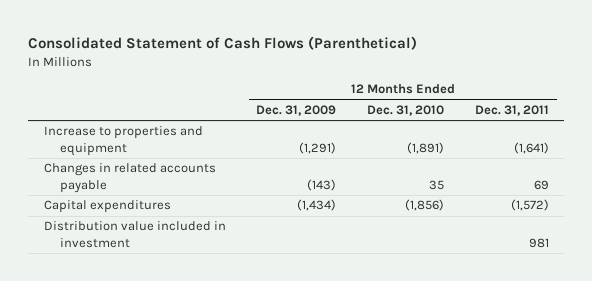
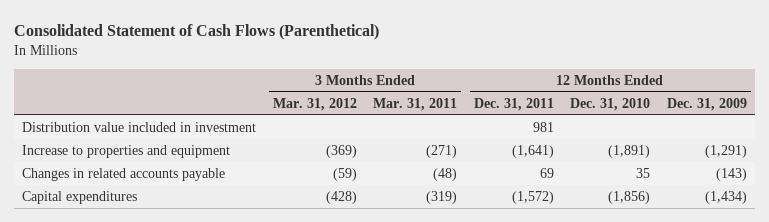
- | 12 Months Ended Dec. 31, 2009 | 12 Months Ended Dec. 31, 2010 | 12 Months Ended Dec. 31, 2011
+ | 3 Months Ended Mar. 31, 2012 | 3 Months Ended Mar. 31, 2011 | 12 Months Ended Dec. 31, 2011 | 12 Months Ended Dec. 31, 2010 | 12 Months Ended Dec. 31, 2009
moved up: Distribution value included in investment | | | 981 | |

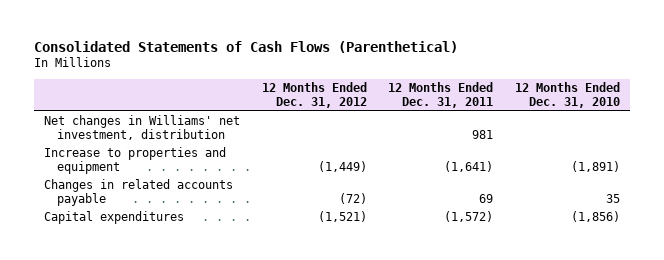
- Consolidated Statement of Cash Flows (Parenthetical)
+ Consolidated Statements of Cash Flows (Parenthetical)
- | 3 Months Ended Mar. 31, 2012 | 3 Months Ended Mar. 31, 2011 | 12 Months Ended Dec. 31, 2011 | 12 Months Ended Dec. 31, 2010 | 12 Months Ended Dec. 31, 2009
+ | 12 Months Ended Dec. 31, 2012 | 12 Months Ended Dec. 31, 2011 | 12 Months Ended Dec. 31, 2010
- Distribution value included in investment | | | 981 | |
+ Net changes in Williams' net investment, distribution | | 981 |

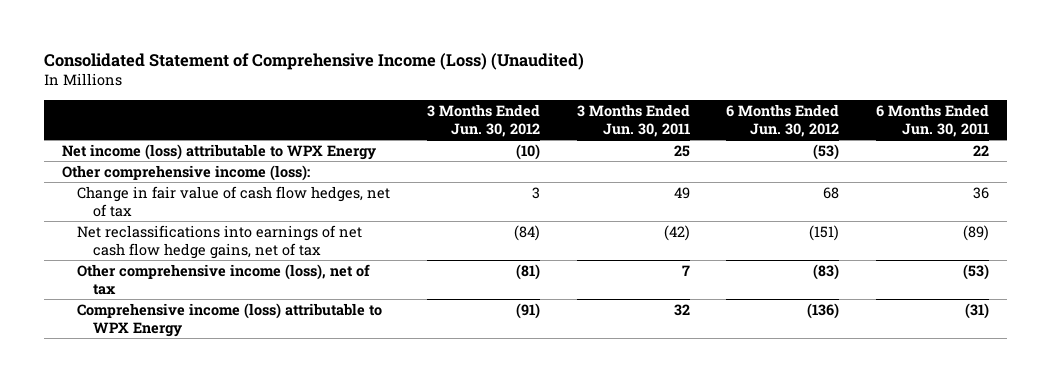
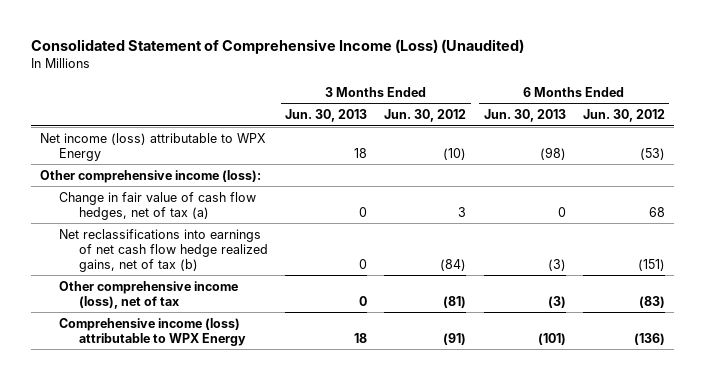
- | 3 Months Ended Jun. 30, 2012 | 3 Months Ended Jun. 30, 2011 | 6 Months Ended Jun. 30, 2012 | 6 Months Ended Jun. 30, 2011
+ | 3 Months Ended Jun. 30, 2013 | 3 Months Ended Jun. 30, 2012 | 6 Months Ended Jun. 30, 2013 | 6 Months Ended Jun. 30, 2012
- Change in fair value of cash flow hedges, net of tax | 3 | 49 | 68 | 36
- Net reclassifications into earnings of net cash flow hedge gains, net of tax | (84) | (42) | (151) | (89)
+ Change in fair value of cash flow hedges, net of tax (a) | 0 | 3 | 0 | 68
+ Net reclassifications into earnings of net cash flow hedge realized gains, net of tax (b) | 0 | (84) | (3) | (151)

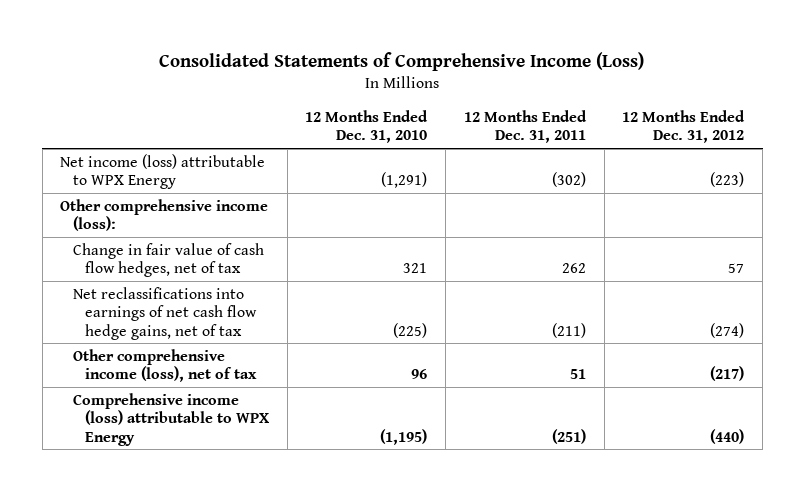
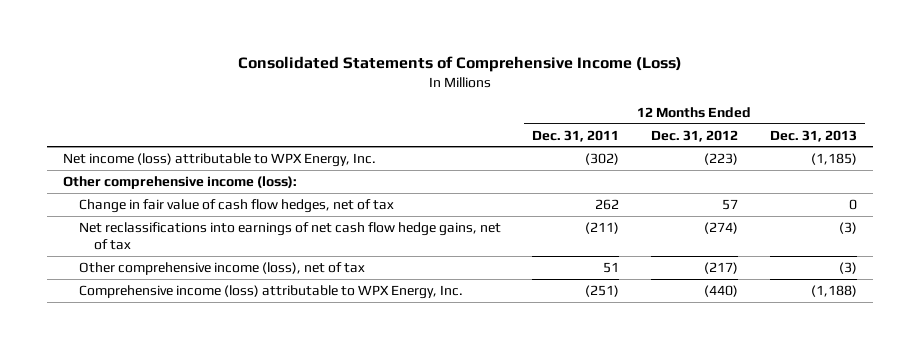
- | 12 Months Ended Dec. 31, 2010 | 12 Months Ended Dec. 31, 2011 | 12 Months Ended Dec. 31, 2012
+ | 12 Months Ended Dec. 31, 2011 | 12 Months Ended Dec. 31, 2012 | 12 Months Ended Dec. 31, 2013
- Net income (loss) attributable to WPX Energy | (1,291) | (302) | (223)
+ Net income (loss) attributable to WPX Energy, Inc. | (302) | (223) | (1,185)
- Comprehensive income (loss) attributable to WPX Energy | (1,195) | (251) | (440)
+ Comprehensive income (loss) attributable to WPX Energy, Inc. | (251) | (440) | (1,188)

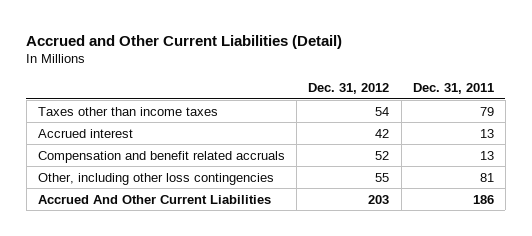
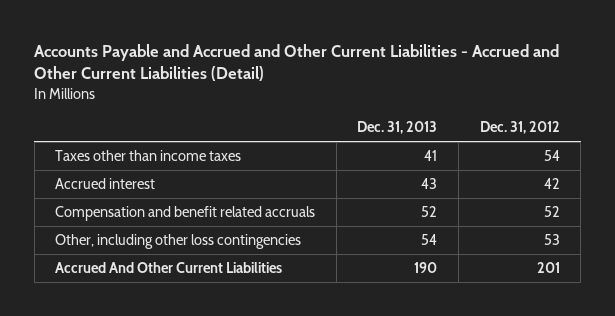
- Accrued and Other Current Liabilities (Detail)
+ Accounts Payable and Accrued and Other Current Liabilities - Accrued and Other Current Liabilities (Detail)
- | Dec. 31, 2012 | Dec. 31, 2011
+ | Dec. 31, 2013 | Dec. 31, 2012
- Other, including other loss contingencies | 55 | 81
- Accrued And Other Current Liabilities | 203 | 186
+ Other, including other loss contingencies | 54 | 53
+ Accrued And Other Current Liabilities | 190 | 201

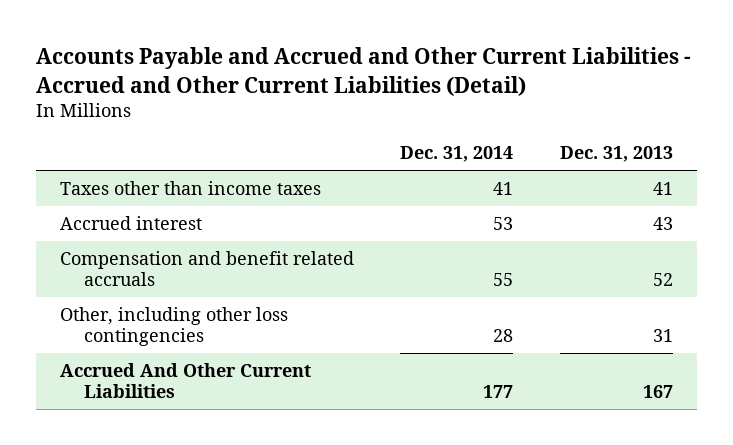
- | Dec. 31, 2013 | Dec. 31, 2012
+ | Dec. 31, 2014 | Dec. 31, 2013
- Other, including other loss contingencies | 54 | 53
- Accrued And Other Current Liabilities | 190 | 201
+ Other, including other loss contingencies | 28 | 31
+ Accrued And Other Current Liabilities | 177 | 167

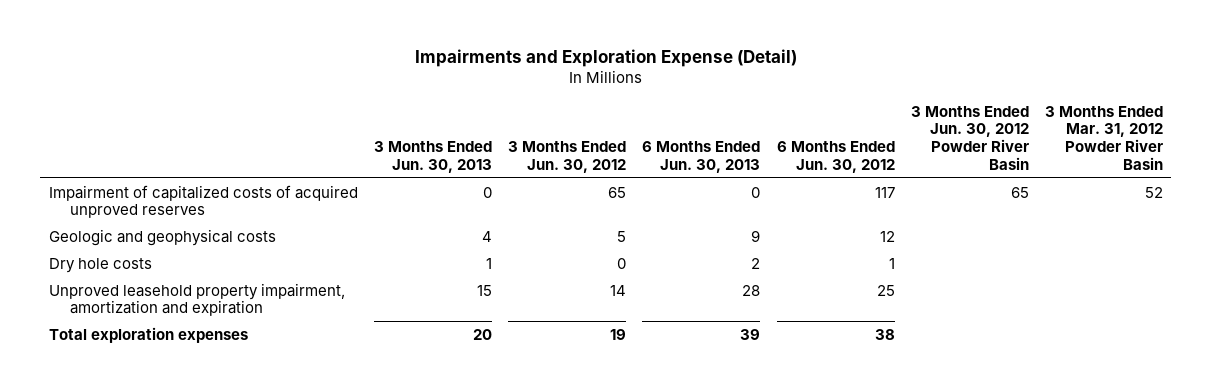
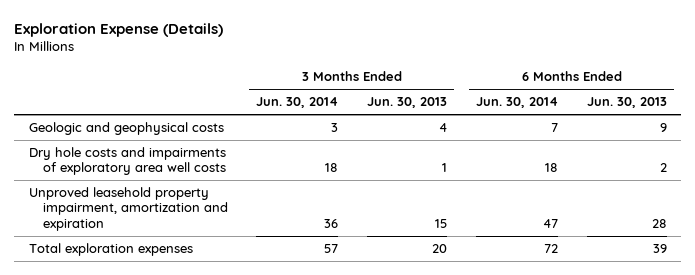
- Impairments and Exploration Expense (Detail)
+ Exploration Expense (Details)
- | 3 Months Ended Jun. 30, 2013 | 3 Months Ended Jun. 30, 2012 | 6 Months Ended Jun. 30, 2013 | 6 Months Ended Jun. 30, 2012 | 3 Months Ended Jun. 30, 2012 Powder River Basin | 3 Months Ended Mar. 31, 2012 Powder River Basin
+ | 3 Months Ended Jun. 30, 2014 | 3 Months Ended Jun. 30, 2013 | 6 Months Ended Jun. 30, 2014 | 6 Months Ended Jun. 30, 2013
- Impairment of capitalized costs of acquired unproved reserves | 0 | 65 | 0 | 117 | 65 | 52
- Dry hole costs | 1 | 0 | 2 | 1 | |
+ Dry hole costs and impairments of exploratory area well costs | 18 | 1 | 18 | 2

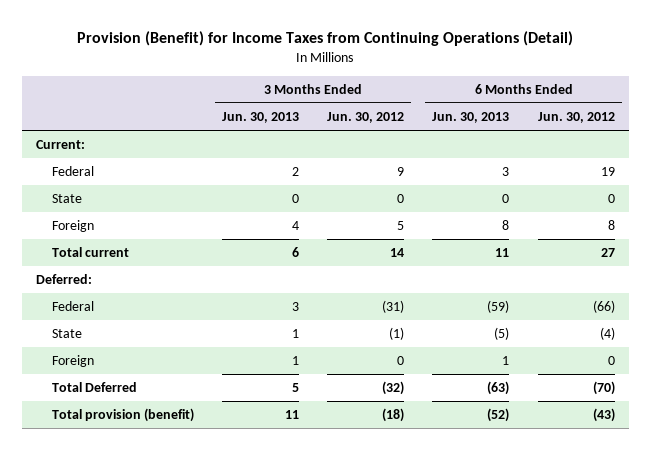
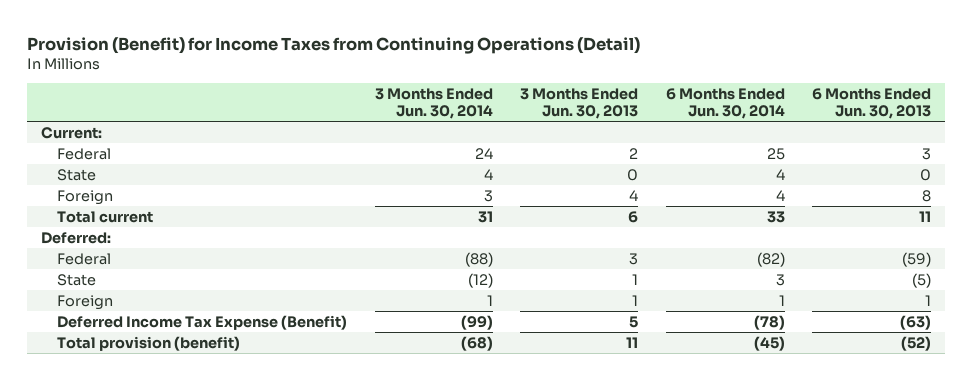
- | 3 Months Ended Jun. 30, 2013 | 3 Months Ended Jun. 30, 2012 | 6 Months Ended Jun. 30, 2013 | 6 Months Ended Jun. 30, 2012
+ | 3 Months Ended Jun. 30, 2014 | 3 Months Ended Jun. 30, 2013 | 6 Months Ended Jun. 30, 2014 | 6 Months Ended Jun. 30, 2013
- Total Deferred | 5 | (32) | (63) | (70)
+ Deferred Income Tax Expense (Benefit) | (99) | 5 | (78) | (63)

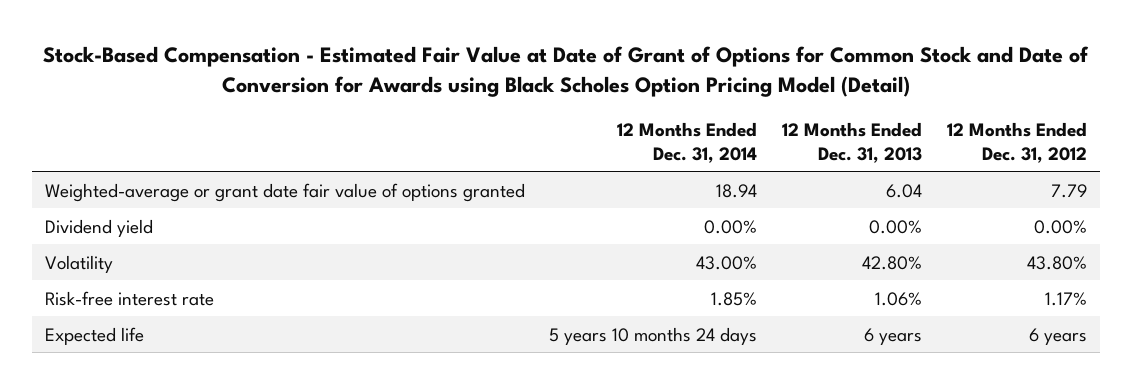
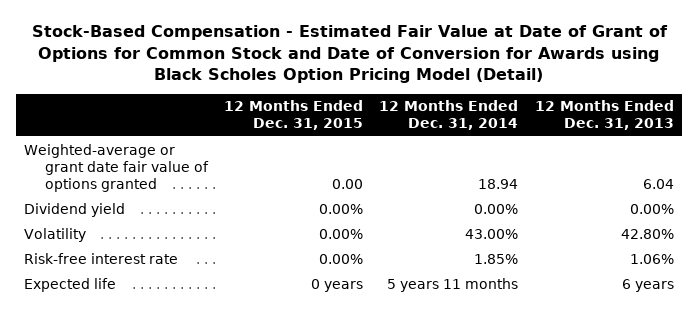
- | 12 Months Ended Dec. 31, 2014 | 12 Months Ended Dec. 31, 2013 | 12 Months Ended Dec. 31, 2012
+ | 12 Months Ended Dec. 31, 2015 | 12 Months Ended Dec. 31, 2014 | 12 Months Ended Dec. 31, 2013
- Expected life | 5 years 10 months 24 days | 6 years | 6 years
+ Expected life | 0 years | 5 years 11 months | 6 years

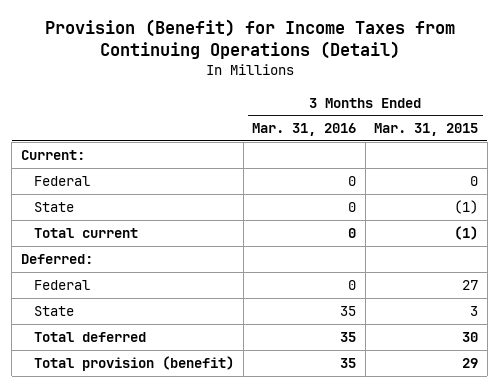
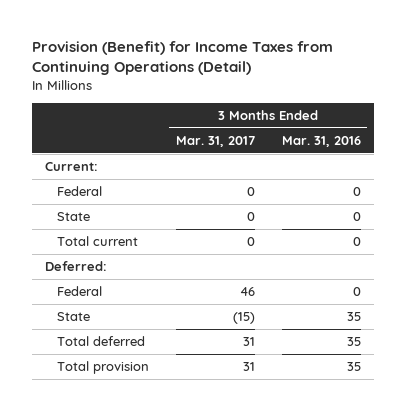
- | 3 Months Ended Mar. 31, 2016 | 3 Months Ended Mar. 31, 2015
+ | 3 Months Ended Mar. 31, 2017 | 3 Months Ended Mar. 31, 2016
- Total provision (benefit) | 35 | 29
+ Total provision | 31 | 35

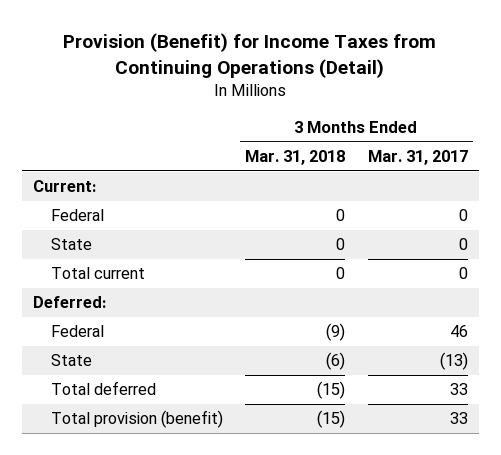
- | 3 Months Ended Mar. 31, 2017 | 3 Months Ended Mar. 31, 2016
+ | 3 Months Ended Mar. 31, 2018 | 3 Months Ended Mar. 31, 2017
- State | (15) | 35
- Total deferred | 31 | 35
- Total provision | 31 | 35
+ State | (6) | (13)
+ Total deferred | (15) | 33
+ Total provision (benefit) | (15) | 33

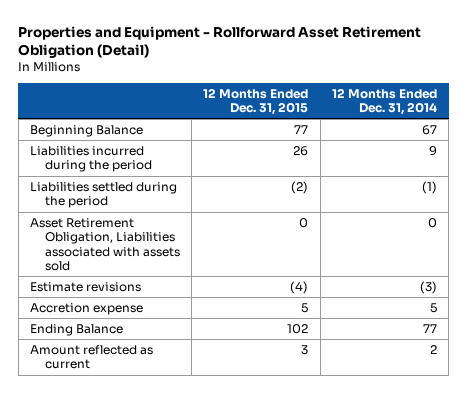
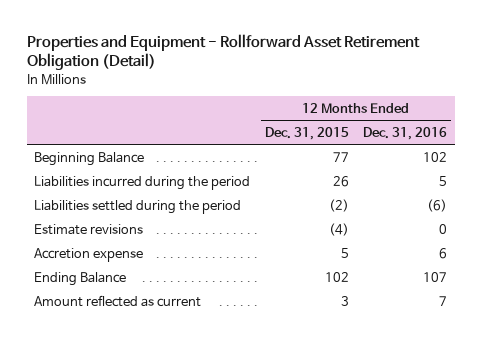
- | 12 Months Ended Dec. 31, 2015 | 12 Months Ended Dec. 31, 2014
+ | 12 Months Ended Dec. 31, 2015 | 12 Months Ended Dec. 31, 2016
- Asset Retirement Obligation, Liabilities associated with assets sold | 0 | 0

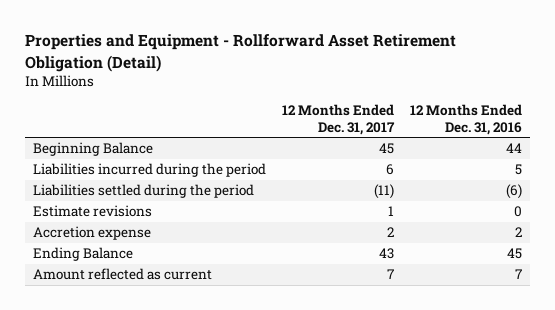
- | 12 Months Ended Dec. 31, 2015 | 12 Months Ended Dec. 31, 2016
+ | 12 Months Ended Dec. 31, 2017 | 12 Months Ended Dec. 31, 2016
- Beginning Balance | 77 | 102
+ Beginning Balance | 45 | 44
- Accretion expense | 5 | 6
- Ending Balance | 102 | 107
+ Accretion expense | 2 | 2
+ Ending Balance | 43 | 45

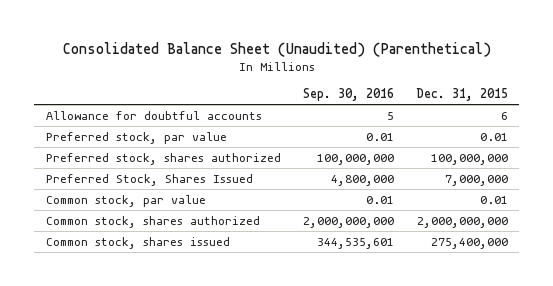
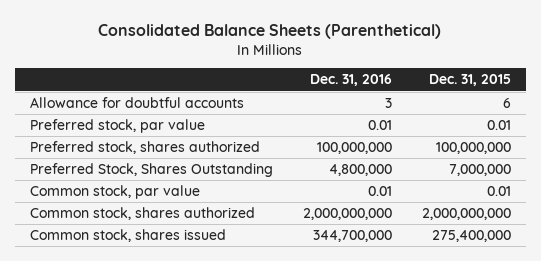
- Consolidated Balance Sheet (Unaudited) (Parenthetical)
+ Consolidated Balance Sheets (Parenthetical)
- | Sep. 30, 2016 | Dec. 31, 2015
+ | Dec. 31, 2016 | Dec. 31, 2015
- Preferred Stock, Shares Issued | 4,800,000 | 7,000,000
+ Preferred Stock, Shares Outstanding | 4,800,000 | 7,000,000

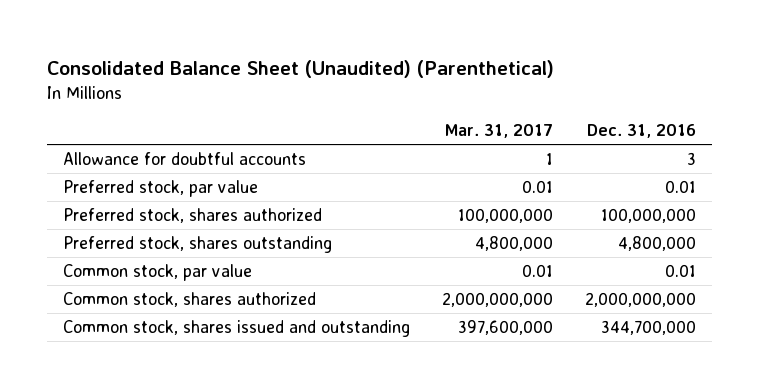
- Consolidated Balance Sheets (Parenthetical)
+ Consolidated Balance Sheet (Unaudited) (Parenthetical)
- | Dec. 31, 2016 | Dec. 31, 2015
+ | Mar. 31, 2017 | Dec. 31, 2016
- Preferred Stock, Shares Outstanding | 4,800,000 | 7,000,000
+ Preferred stock, shares outstanding | 4,800,000 | 4,800,000
- Common stock, shares issued | 344,700,000 | 275,400,000
+ Common stock, shares issued and outstanding | 397,600,000 | 344,700,000

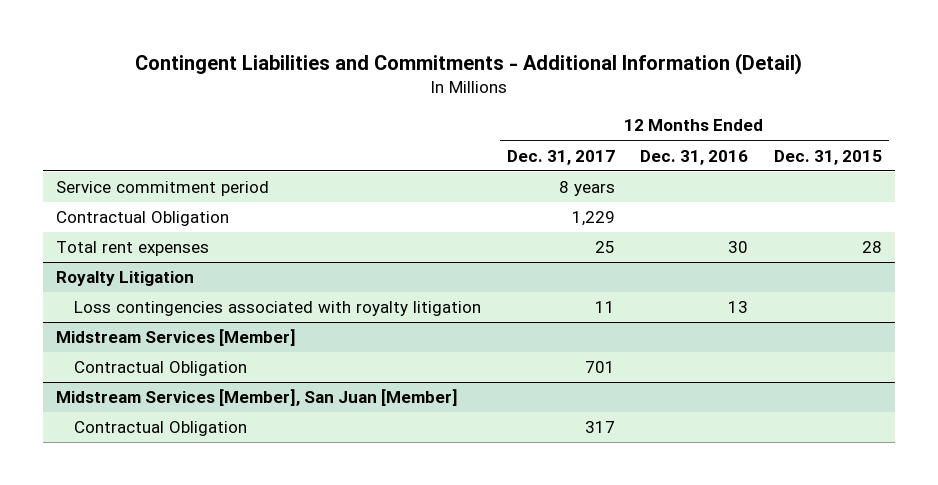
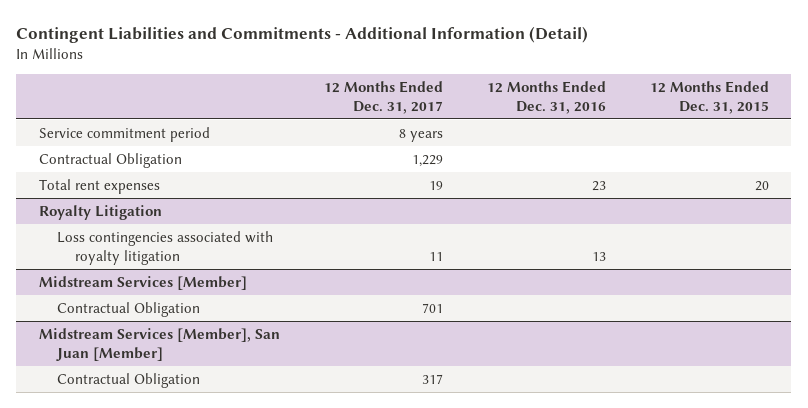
- Total rent expenses | 25 | 30 | 28
+ Total rent expenses | 19 | 23 | 20

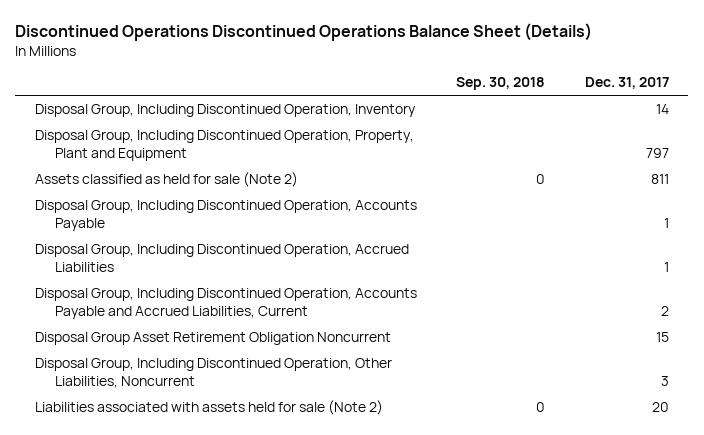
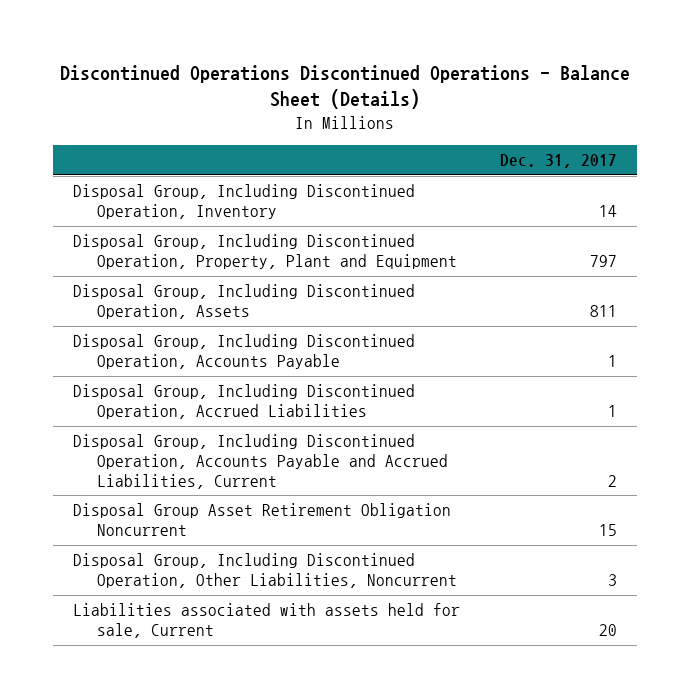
- Discontinued Operations Discontinued Operations Balance Sheet (Details)
+ Discontinued Operations Discontinued Operations - Balance Sheet (Details)
- | Sep. 30, 2018 | Dec. 31, 2017
+ | Dec. 31, 2017
- Assets classified as held for sale (Note 2) | 0 | 811
+ Disposal Group, Including Discontinued Operation, Assets | 811
- Liabilities associated with assets held for sale (Note 2) | 0 | 20
+ Liabilities associated with assets held for sale, Current | 20

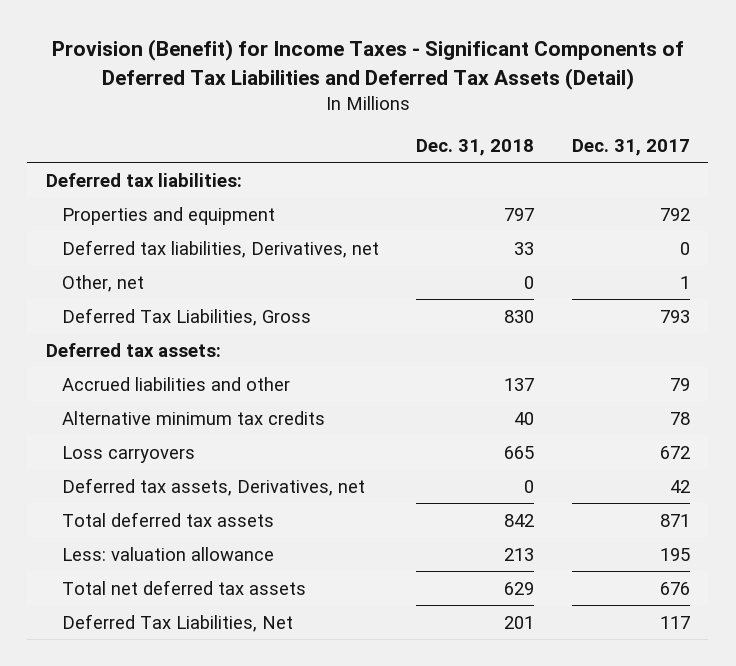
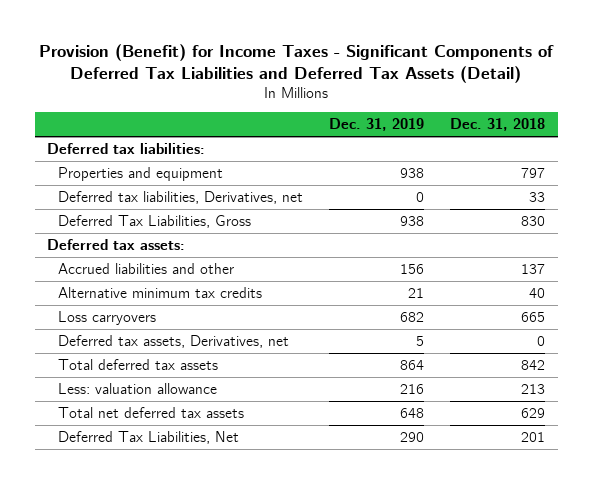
- | Dec. 31, 2018 | Dec. 31, 2017
+ | Dec. 31, 2019 | Dec. 31, 2018
- Other, net | 0 | 1

